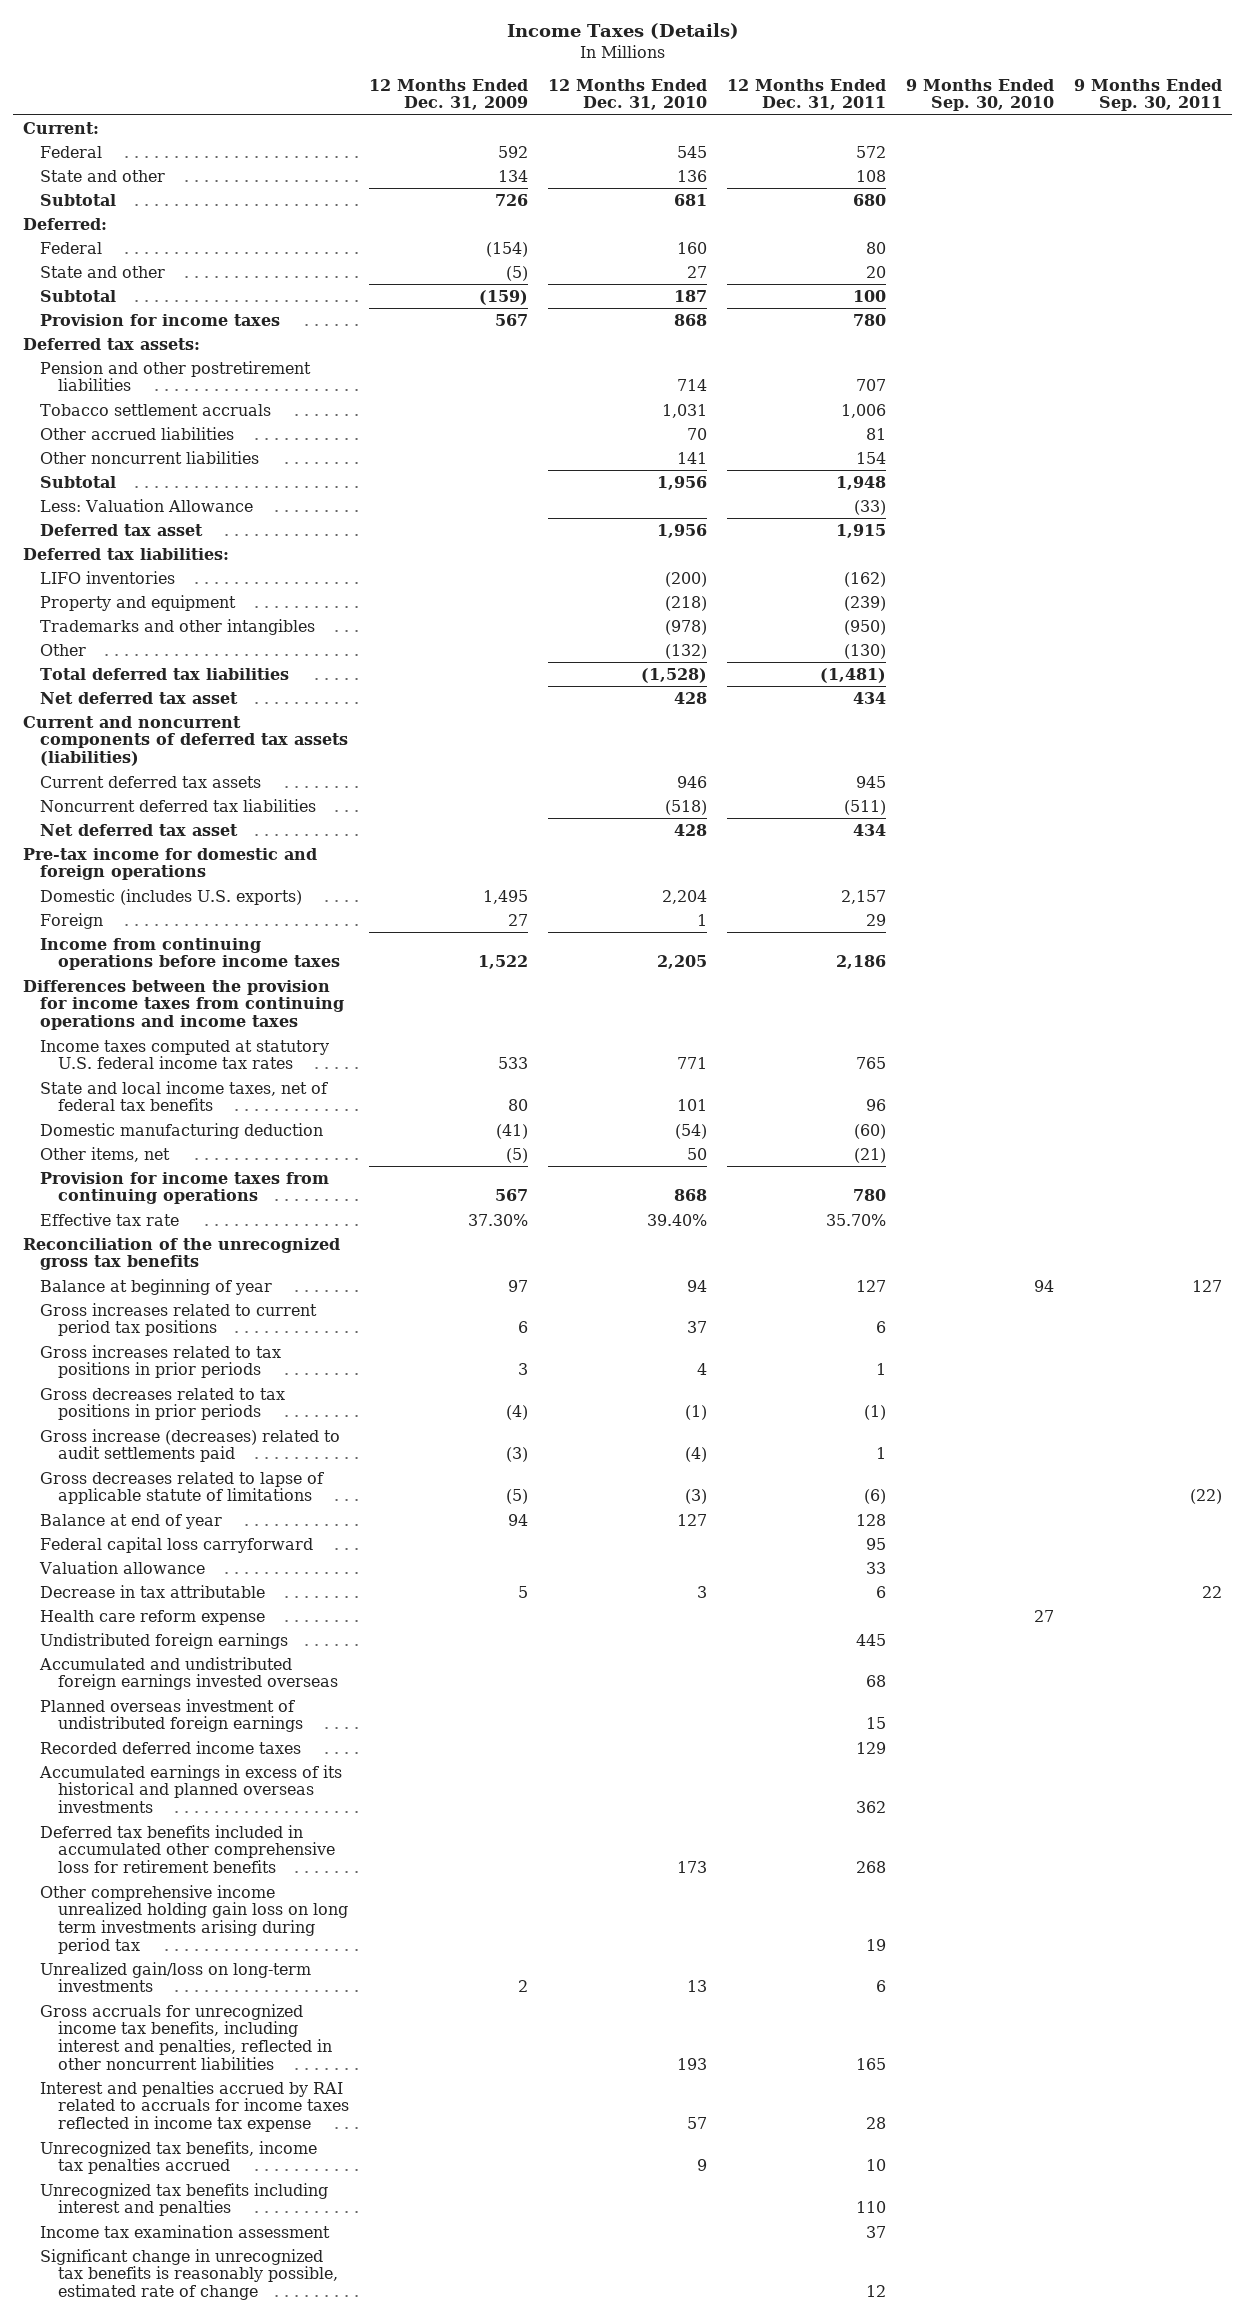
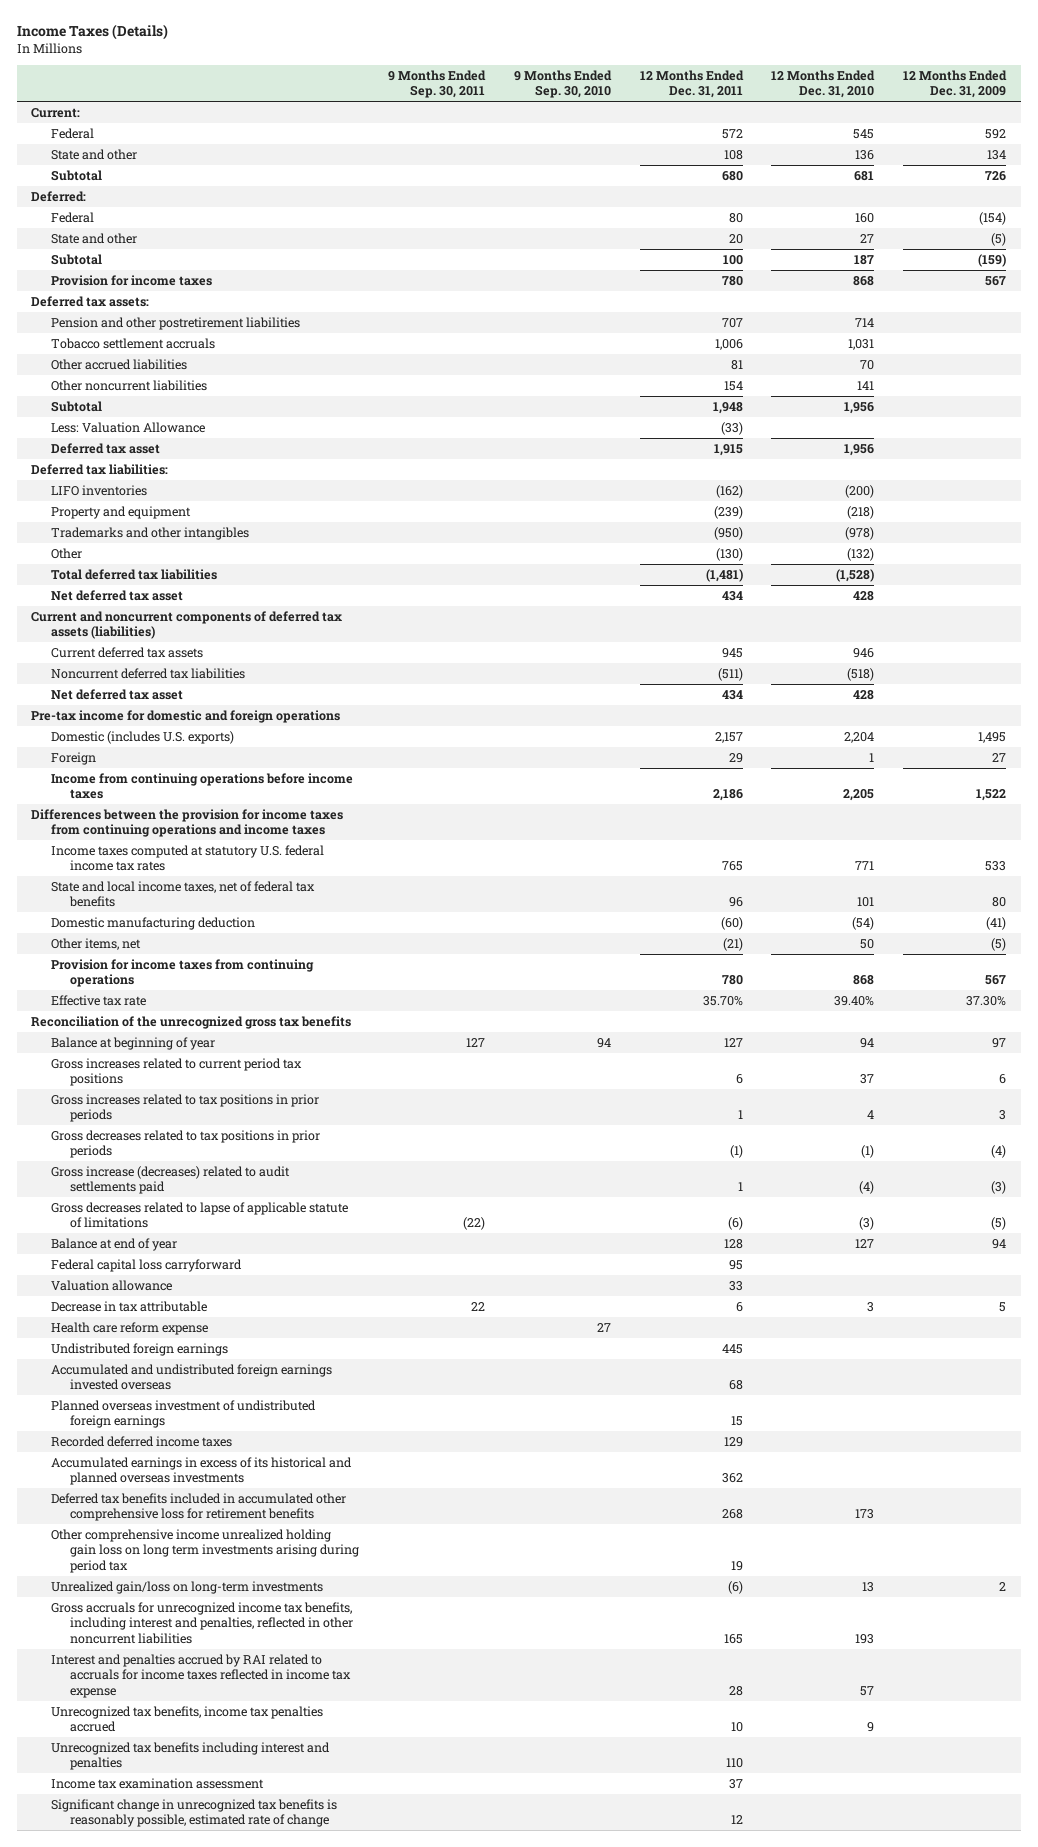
- | 12 Months Ended Dec. 31, 2009 | 12 Months Ended Dec. 31, 2010 | 12 Months Ended Dec. 31, 2011 | 9 Months Ended Sep. 30, 2010 | 9 Months Ended Sep. 30, 2011
+ | 9 Months Ended Sep. 30, 2011 | 9 Months Ended Sep. 30, 2010 | 12 Months Ended Dec. 31, 2011 | 12 Months Ended Dec. 31, 2010 | 12 Months Ended Dec. 31, 2009
- Unrealized gain/loss on long-term investments | 2 | 13 | 6 | |
+ Unrealized gain/loss on long-term investments | | | (6) | 13 | 2

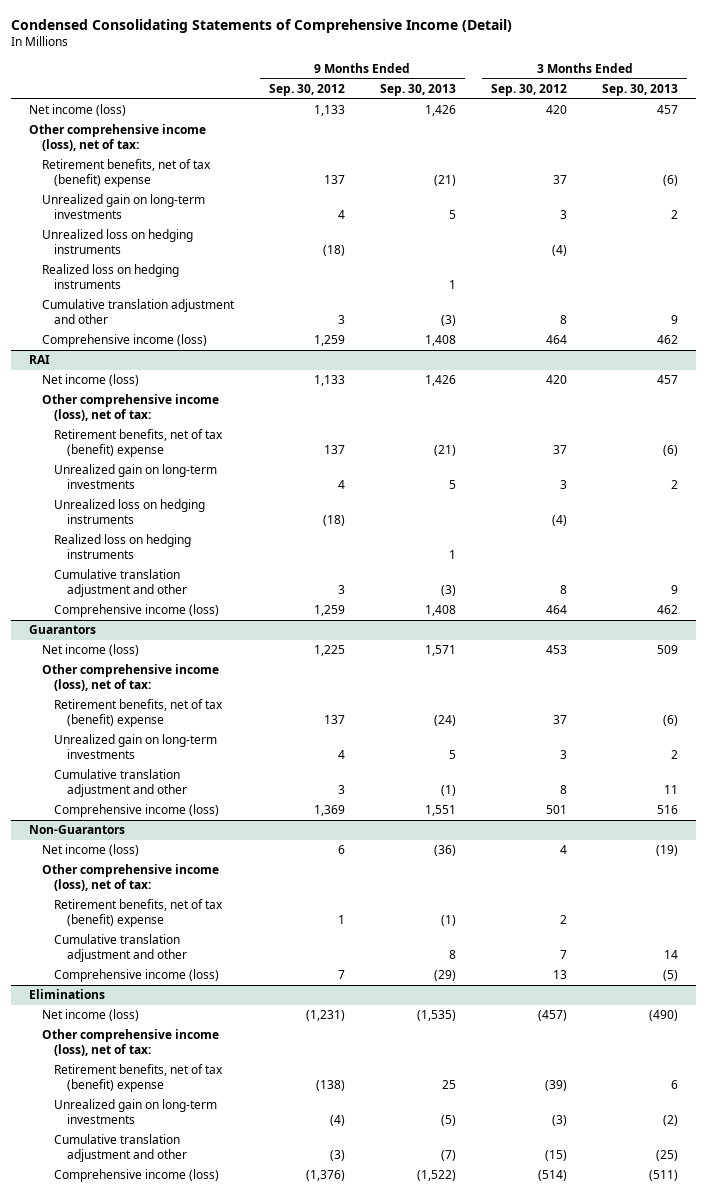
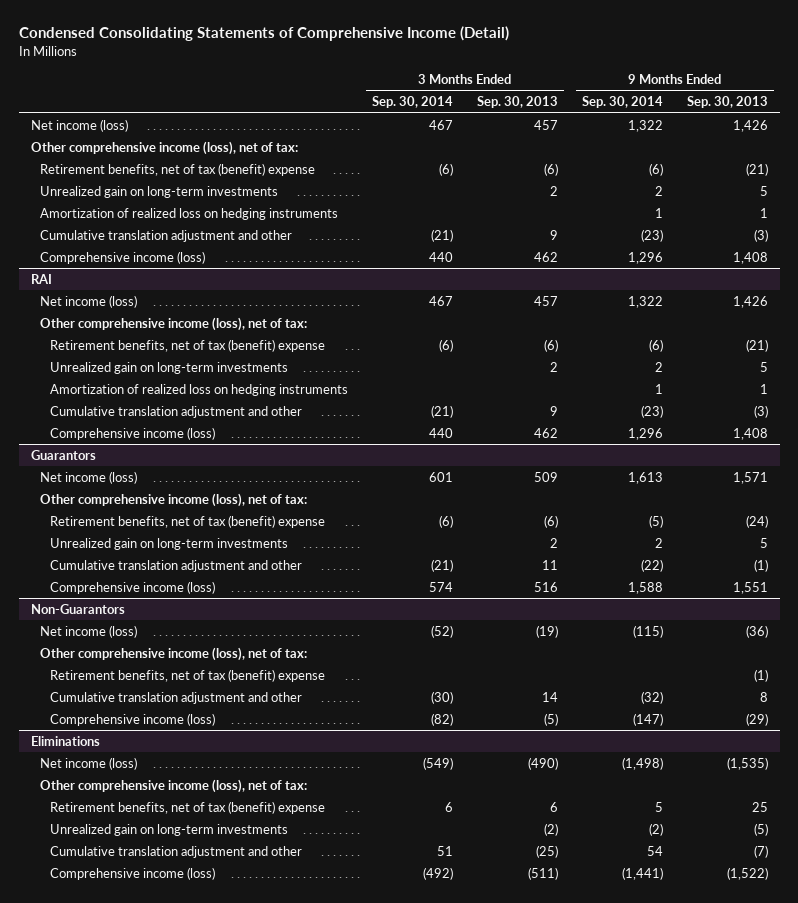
- | 9 Months Ended Sep. 30, 2012 | 9 Months Ended Sep. 30, 2013 | 3 Months Ended Sep. 30, 2012 | 3 Months Ended Sep. 30, 2013
+ | 3 Months Ended Sep. 30, 2014 | 3 Months Ended Sep. 30, 2013 | 9 Months Ended Sep. 30, 2014 | 9 Months Ended Sep. 30, 2013
- Unrealized loss on hedging instruments | (18) | | (4) |
- Realized loss on hedging instruments | | 1 | |
+ Amortization of realized loss on hedging instruments | | | 1 | 1
@ RAI
- Unrealized loss on hedging instruments | (18) | | (4) |
- Realized loss on hedging instruments | | 1 | |
+ Amortization of realized loss on hedging instruments | | | 1 | 1

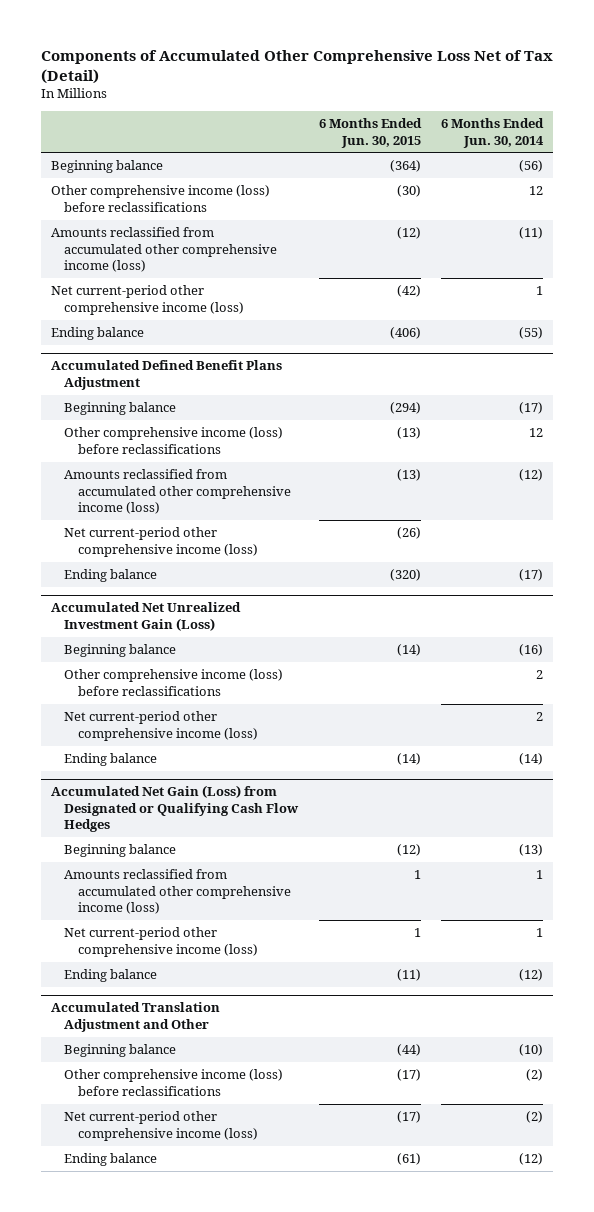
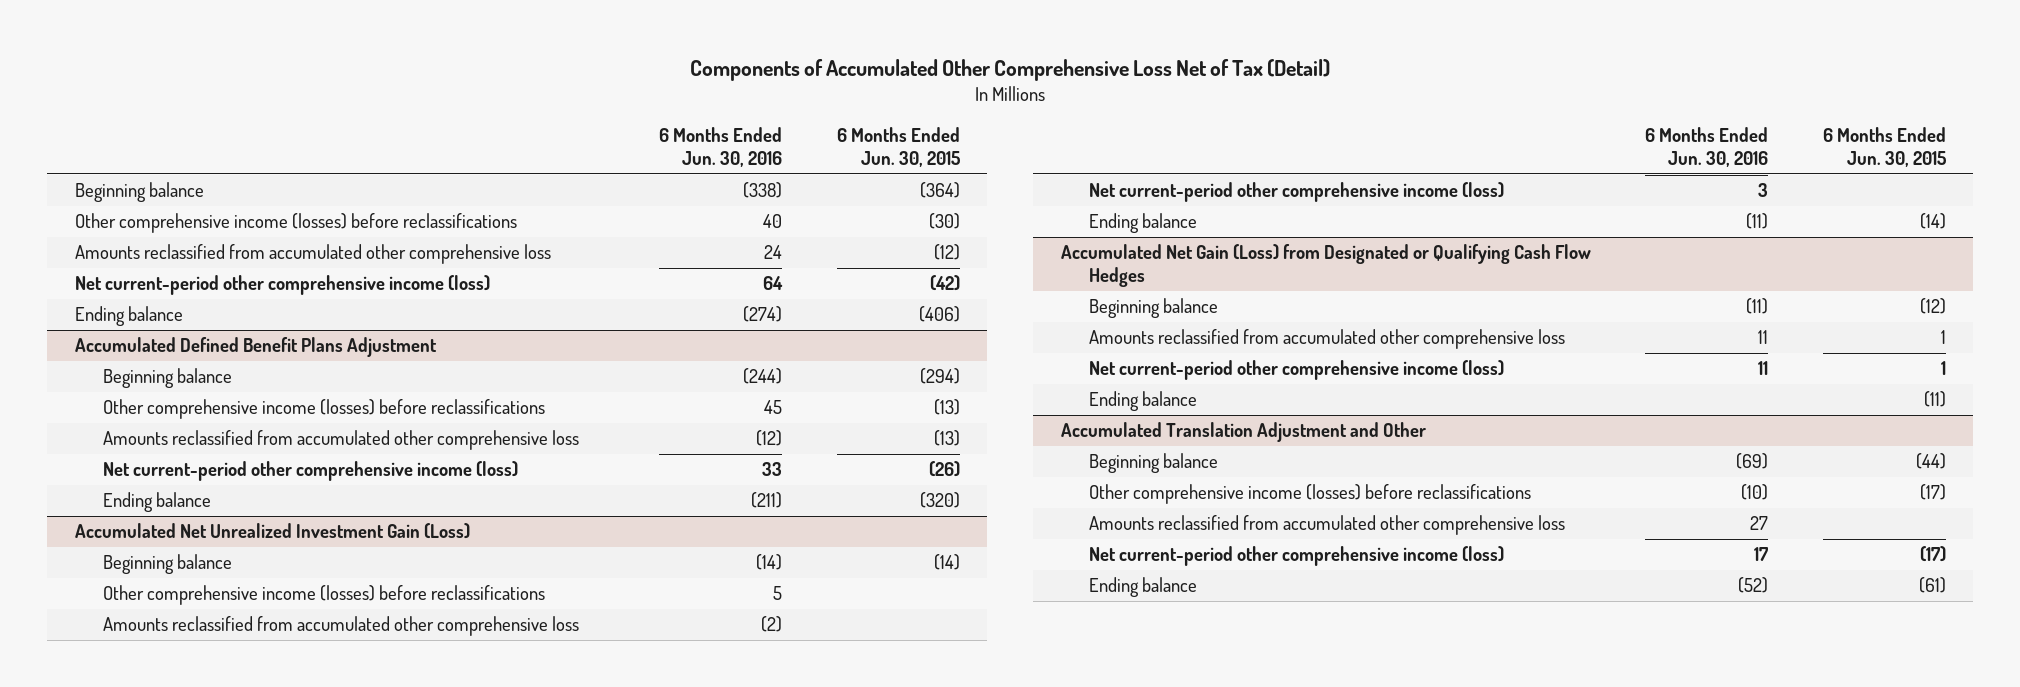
- | 6 Months Ended Jun. 30, 2015 | 6 Months Ended Jun. 30, 2014
+ | 6 Months Ended Jun. 30, 2016 | 6 Months Ended Jun. 30, 2015
- Other comprehensive income (loss) before reclassifications | (30) | 12
- Amounts reclassified from accumulated other comprehensive income (loss) | (12) | (11)
+ Other comprehensive income (losses) before reclassifications | 40 | (30)
+ Amounts reclassified from accumulated other comprehensive loss | 24 | (12)
@ Accumulated Defined Benefit Plans Adjustment
- Other comprehensive income (loss) before reclassifications | (13) | 12
- Amounts reclassified from accumulated other comprehensive income (loss) | (13) | (12)
+ Other comprehensive income (losses) before reclassifications | 45 | (13)
+ Amounts reclassified from accumulated other comprehensive loss | (12) | (13)
@ Accumulated Net Unrealized Investment Gain (Loss)
- Other comprehensive income (loss) before reclassifications | | 2
+ Other comprehensive income (losses) before reclassifications | 5 |
+ Amounts reclassified from accumulated other comprehensive loss | (2) |
@ Accumulated Net Gain (Loss) from Designated or Qualifying Cash Flow Hedges
- Amounts reclassified from accumulated other comprehensive income (loss) | 1 | 1
+ Amounts reclassified from accumulated other comprehensive loss | 11 | 1
@ Accumulated Translation Adjustment and Other
- Other comprehensive income (loss) before reclassifications | (17) | (2)
+ Other comprehensive income (losses) before reclassifications | (10) | (17)
+ Amounts reclassified from accumulated other comprehensive loss | 27 |

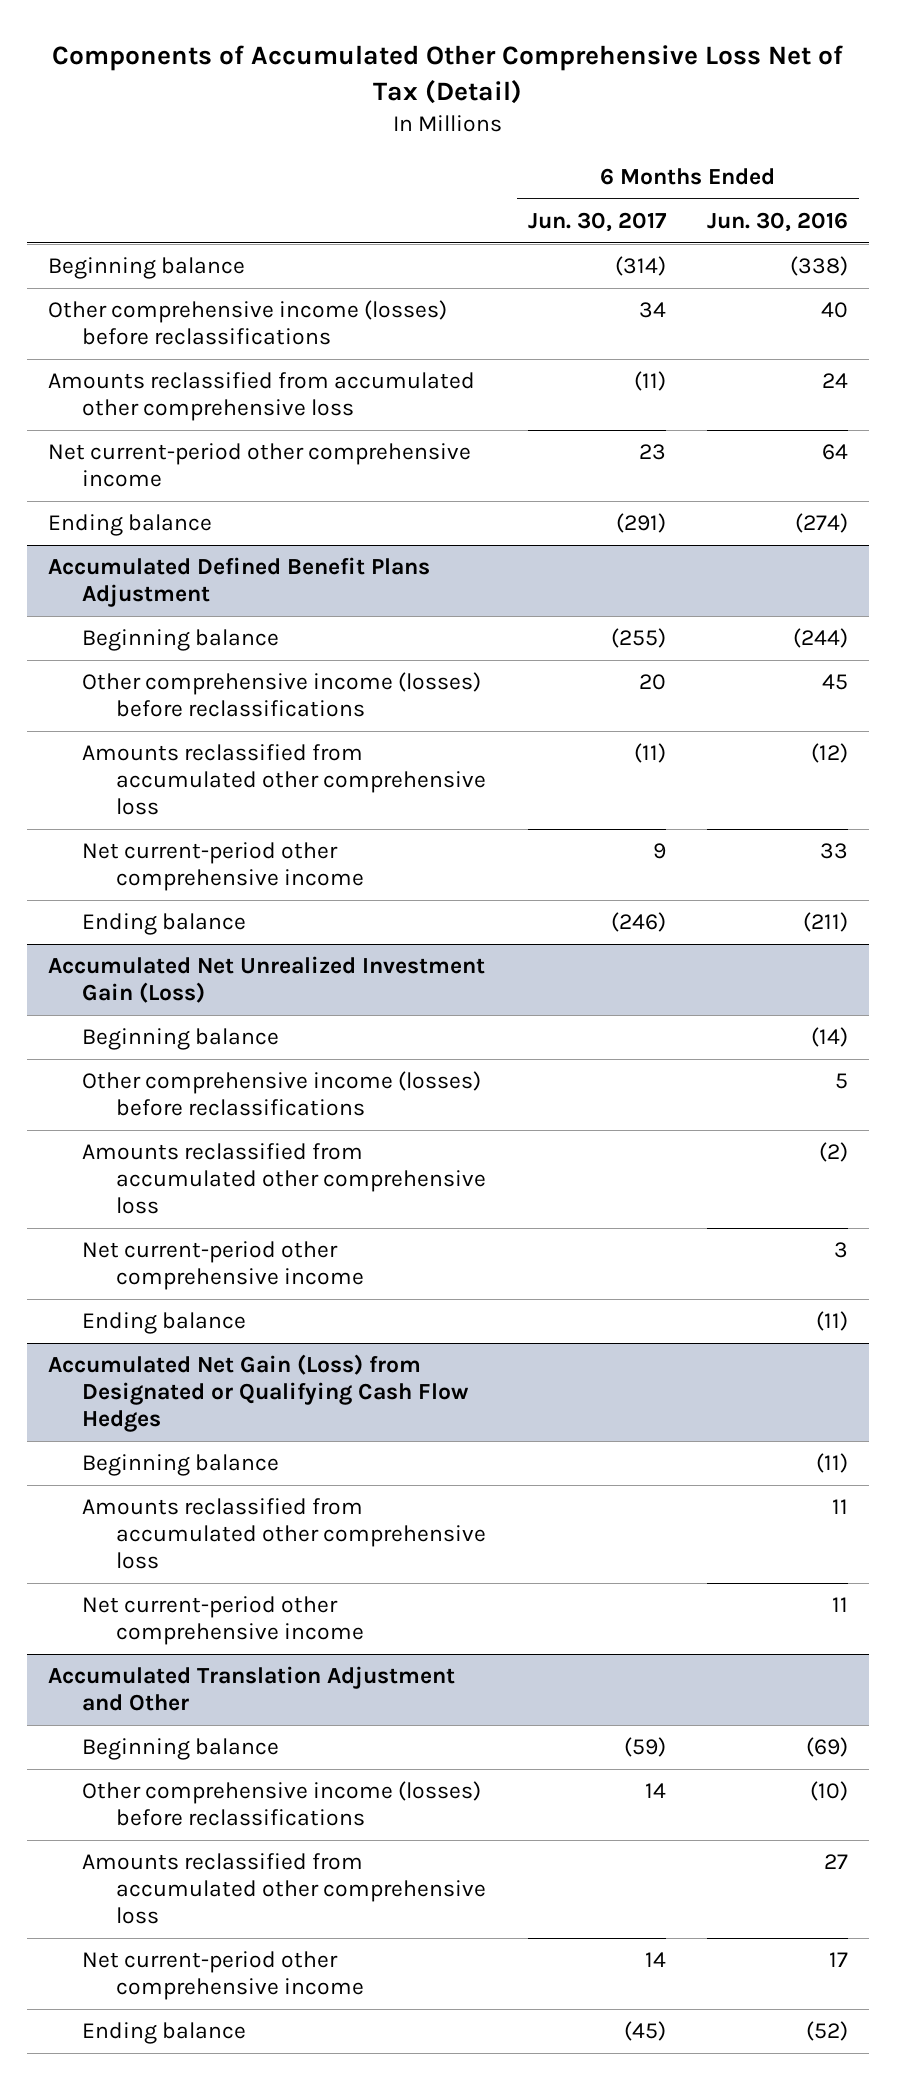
- | 6 Months Ended Jun. 30, 2016 | 6 Months Ended Jun. 30, 2015
+ | 6 Months Ended Jun. 30, 2017 | 6 Months Ended Jun. 30, 2016
- Net current-period other comprehensive income (loss) | 64 | (42)
+ Net current-period other comprehensive income | 23 | 64
@ Accumulated Defined Benefit Plans Adjustment
- Net current-period other comprehensive income (loss) | 33 | (26)
+ Net current-period other comprehensive income | 9 | 33
@ Accumulated Net Unrealized Investment Gain (Loss)
- Net current-period other comprehensive income (loss) | 3 |
+ Net current-period other comprehensive income | | 3
@ Accumulated Net Gain (Loss) from Designated or Qualifying Cash Flow Hedges
- Net current-period other comprehensive income (loss) | 11 | 1
- Ending balance | | (11)
+ Net current-period other comprehensive income | | 11
@ Accumulated Translation Adjustment and Other
- Net current-period other comprehensive income (loss) | 17 | (17)
+ Net current-period other comprehensive income | 14 | 17

